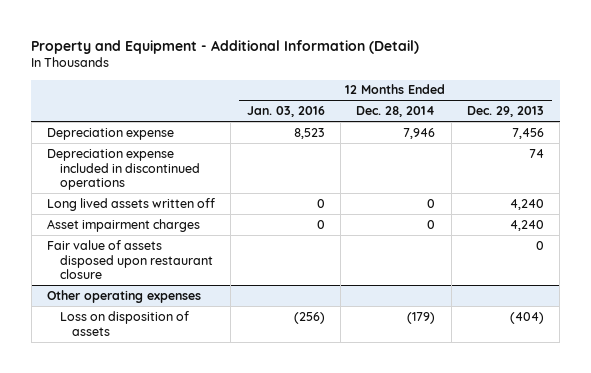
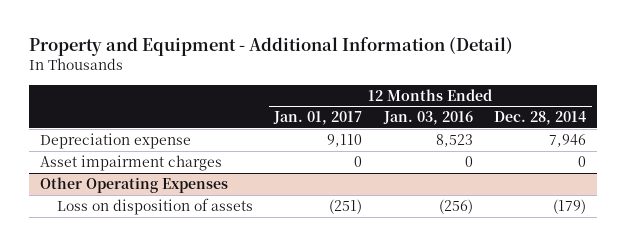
- | 12 Months Ended Jan. 03, 2016 | 12 Months Ended Dec. 28, 2014 | 12 Months Ended Dec. 29, 2013
+ | 12 Months Ended Jan. 01, 2017 | 12 Months Ended Jan. 03, 2016 | 12 Months Ended Dec. 28, 2014
- Depreciation expense included in discontinued operations | | | 74
- Long lived assets written off | 0 | 0 | 4,240
- Fair value of assets disposed upon restaurant closure | | | 0
- Other operating expenses
+ Other Operating Expenses

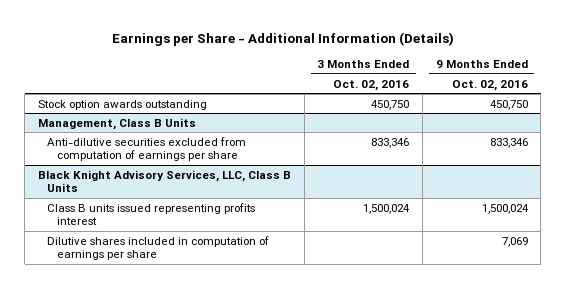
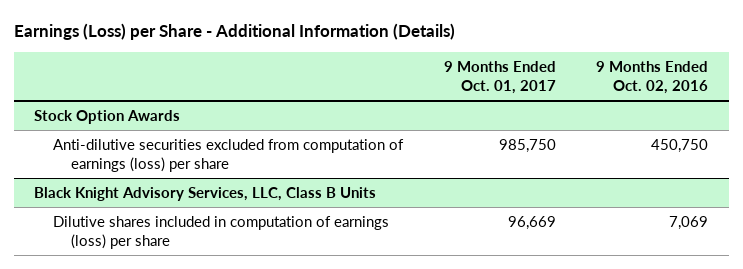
- Earnings per Share - Additional Information (Details)
+ Earnings (Loss) per Share - Additional Information (Details)
- | 3 Months Ended Oct. 02, 2016 | 9 Months Ended Oct. 02, 2016
+ | 9 Months Ended Oct. 01, 2017 | 9 Months Ended Oct. 02, 2016
- Stock option awards outstanding | 450,750 | 450,750
- Management, Class B Units
- Anti-dilutive securities excluded from computation of earnings per share | 833,346 | 833,346
+ Stock Option Awards
+ Anti-dilutive securities excluded from computation of earnings (loss) per share | 985,750 | 450,750
@ Black Knight Advisory Services, LLC, Class B Units
- Class B units issued representing profits interest | 1,500,024 | 1,500,024
- Dilutive shares included in computation of earnings per share | | 7,069
+ Dilutive shares included in computation of earnings (loss) per share | 96,669 | 7,069

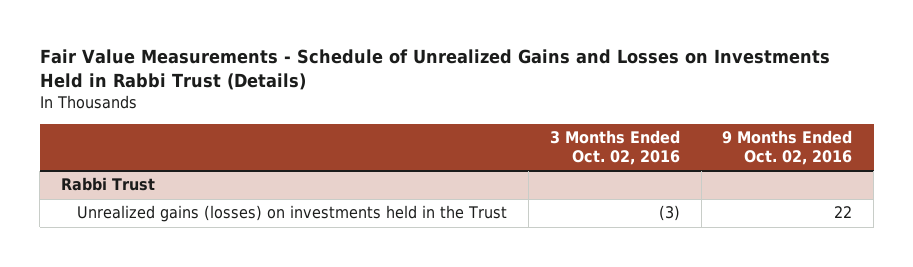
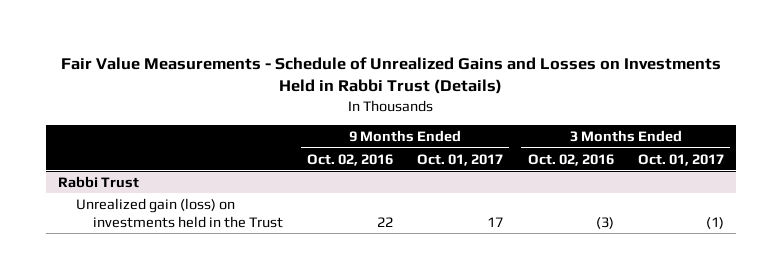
- | 3 Months Ended Oct. 02, 2016 | 9 Months Ended Oct. 02, 2016
+ | 9 Months Ended Oct. 02, 2016 | 9 Months Ended Oct. 01, 2017 | 3 Months Ended Oct. 02, 2016 | 3 Months Ended Oct. 01, 2017
@ Rabbi Trust
- Unrealized gains (losses) on investments held in the Trust | (3) | 22
+ Unrealized gain (loss) on investments held in the Trust | 22 | 17 | (3) | (1)

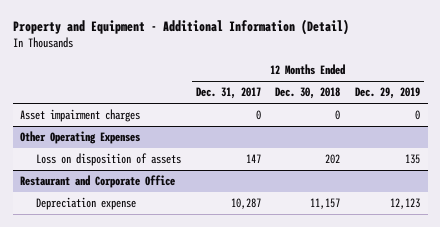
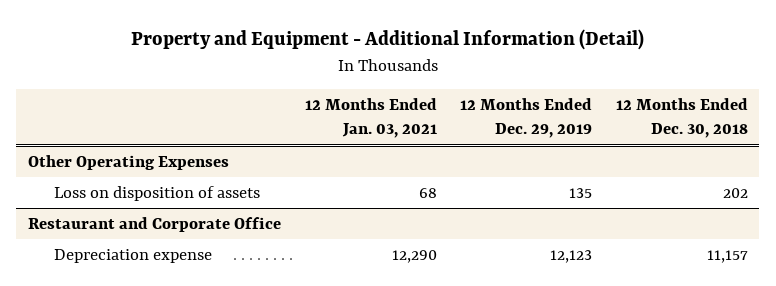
- | 12 Months Ended Dec. 31, 2017 | 12 Months Ended Dec. 30, 2018 | 12 Months Ended Dec. 29, 2019
+ | 12 Months Ended Jan. 03, 2021 | 12 Months Ended Dec. 29, 2019 | 12 Months Ended Dec. 30, 2018
- Asset impairment charges | 0 | 0 | 0

